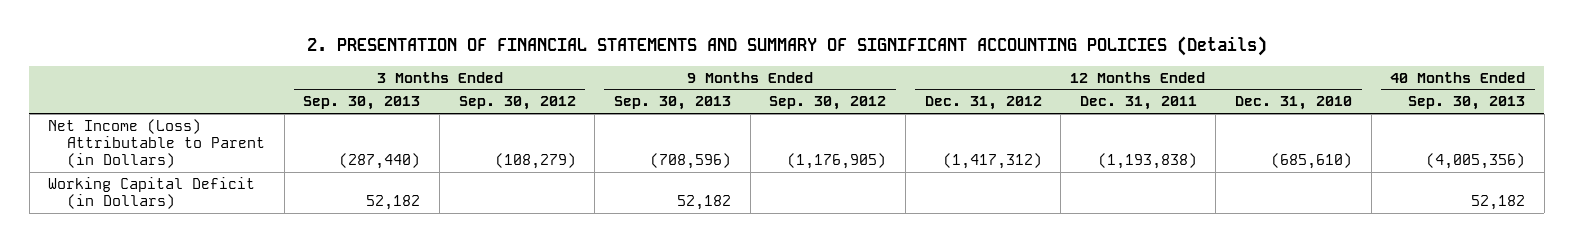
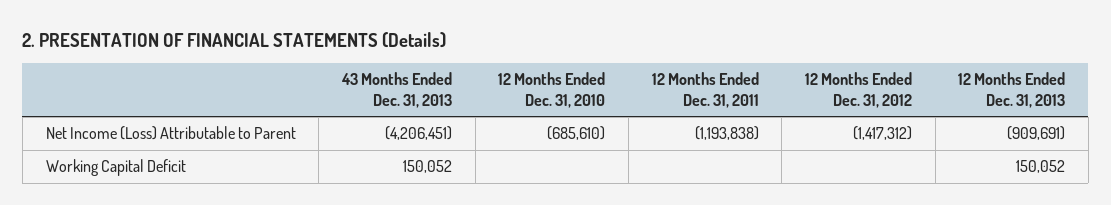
- 2. PRESENTATION OF FINANCIAL STATEMENTS AND SUMMARY OF SIGNIFICANT ACCOUNTING POLICIES (Details)
+ 2. PRESENTATION OF FINANCIAL STATEMENTS (Details)
- | 3 Months Ended Sep. 30, 2013 | 3 Months Ended Sep. 30, 2012 | 9 Months Ended Sep. 30, 2013 | 9 Months Ended Sep. 30, 2012 | 12 Months Ended Dec. 31, 2012 | 12 Months Ended Dec. 31, 2011 | 12 Months Ended Dec. 31, 2010 | 40 Months Ended Sep. 30, 2013
+ | 43 Months Ended Dec. 31, 2013 | 12 Months Ended Dec. 31, 2010 | 12 Months Ended Dec. 31, 2011 | 12 Months Ended Dec. 31, 2012 | 12 Months Ended Dec. 31, 2013
- Net Income (Loss) Attributable to Parent (in Dollars) | (287,440) | (108,279) | (708,596) | (1,176,905) | (1,417,312) | (1,193,838) | (685,610) | (4,005,356)
- Working Capital Deficit (in Dollars) | 52,182 | | 52,182 | | | | | 52,182
+ Net Income (Loss) Attributable to Parent | (4,206,451) | (685,610) | (1,193,838) | (1,417,312) | (909,691)
+ Working Capital Deficit | 150,052 | | | | 150,052

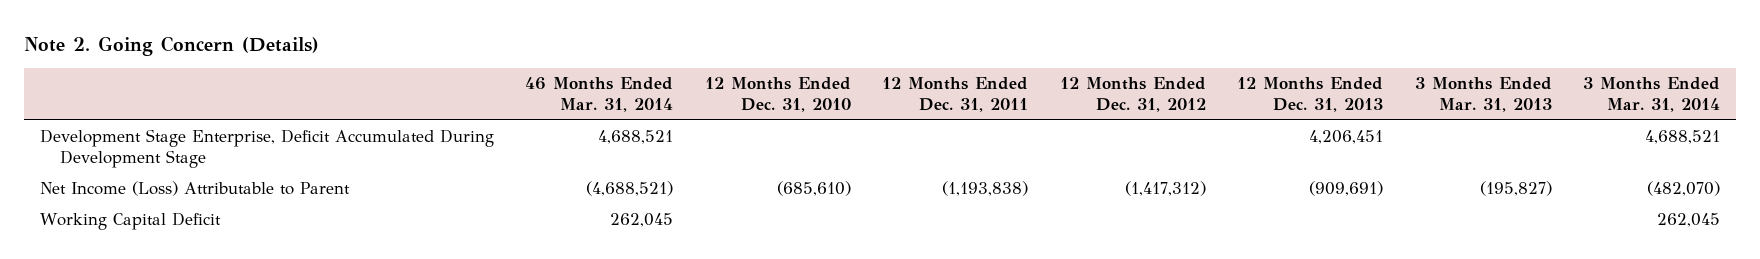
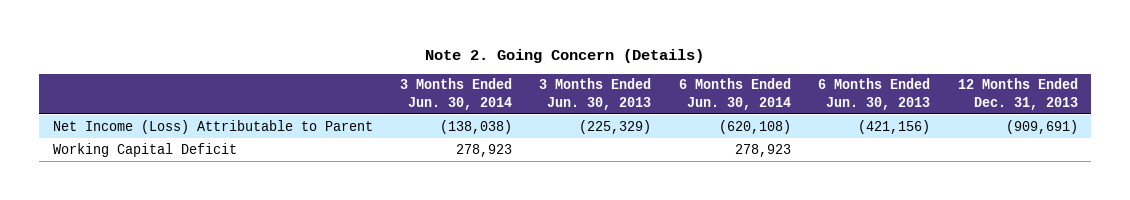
- | 46 Months Ended Mar. 31, 2014 | 12 Months Ended Dec. 31, 2010 | 12 Months Ended Dec. 31, 2011 | 12 Months Ended Dec. 31, 2012 | 12 Months Ended Dec. 31, 2013 | 3 Months Ended Mar. 31, 2013 | 3 Months Ended Mar. 31, 2014
+ | 3 Months Ended Jun. 30, 2014 | 3 Months Ended Jun. 30, 2013 | 6 Months Ended Jun. 30, 2014 | 6 Months Ended Jun. 30, 2013 | 12 Months Ended Dec. 31, 2013
- Development Stage Enterprise, Deficit Accumulated During Development Stage | 4,688,521 | | | | 4,206,451 | | 4,688,521

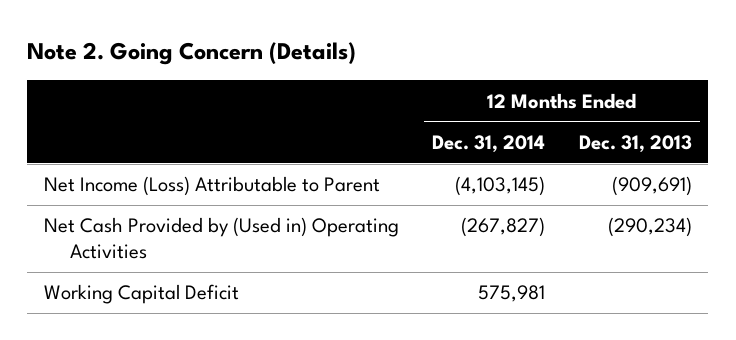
- | 3 Months Ended Jun. 30, 2014 | 3 Months Ended Jun. 30, 2013 | 6 Months Ended Jun. 30, 2014 | 6 Months Ended Jun. 30, 2013 | 12 Months Ended Dec. 31, 2013
+ | 12 Months Ended Dec. 31, 2014 | 12 Months Ended Dec. 31, 2013
+ Net Cash Provided by (Used in) Operating Activities | (267,827) | (290,234)

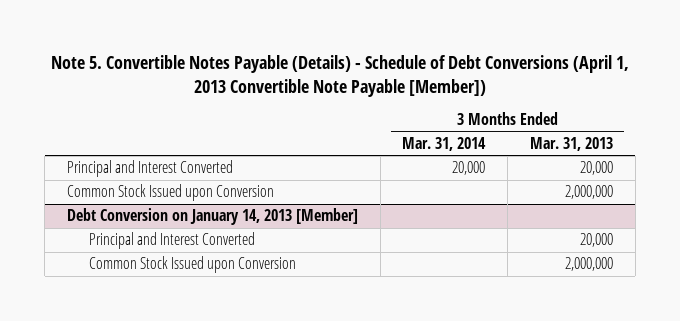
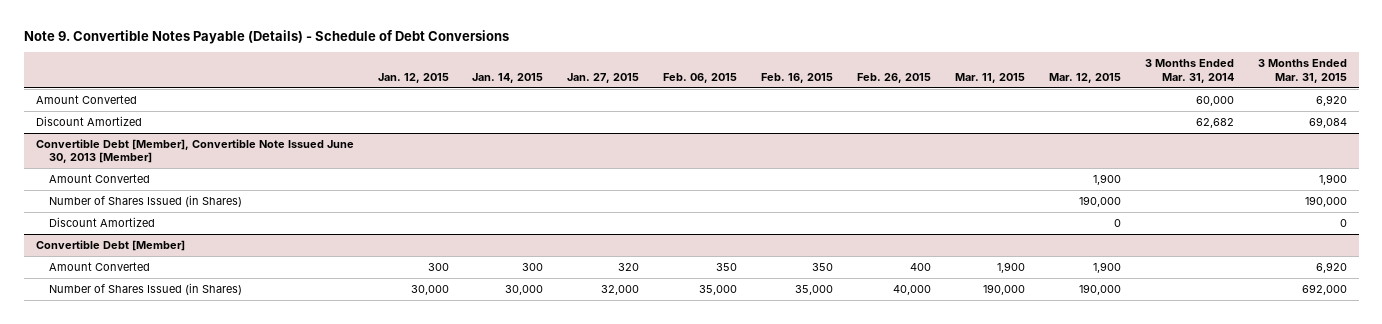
- Note 5. Convertible Notes Payable (Details) - Schedule of Debt Conversions (April 1, 2013 Convertible Note Payable [Member])
+ Note 9. Convertible Notes Payable (Details) - Schedule of Debt Conversions
- | 3 Months Ended Mar. 31, 2014 | 3 Months Ended Mar. 31, 2013
+ | Jan. 12, 2015 | Jan. 14, 2015 | Jan. 27, 2015 | Feb. 06, 2015 | Feb. 16, 2015 | Feb. 26, 2015 | Mar. 11, 2015 | Mar. 12, 2015 | 3 Months Ended Mar. 31, 2014 | 3 Months Ended Mar. 31, 2015
- Principal and Interest Converted | 20,000 | 20,000
- Common Stock Issued upon Conversion | | 2,000,000
- Debt Conversion on January 14, 2013 [Member]
- Principal and Interest Converted | | 20,000
- Common Stock Issued upon Conversion | | 2,000,000
+ Amount Converted | | | | | | | | | 60,000 | 6,920
+ Discount Amortized | | | | | | | | | 62,682 | 69,084
+ Convertible Debt [Member], Convertible Note Issued June 30, 2013 [Member]
+ Amount Converted | | | | | | | | 1,900 | | 1,900
+ Number of Shares Issued (in Shares) | | | | | | | | 190,000 | | 190,000
+ Discount Amortized | | | | | | | | 0 | | 0
+ Convertible Debt [Member]
+ Amount Converted | 300 | 300 | 320 | 350 | 350 | 400 | 1,900 | 1,900 | | 6,920
+ Number of Shares Issued (in Shares) | 30,000 | 30,000 | 32,000 | 35,000 | 35,000 | 40,000 | 190,000 | 190,000 | | 692,000

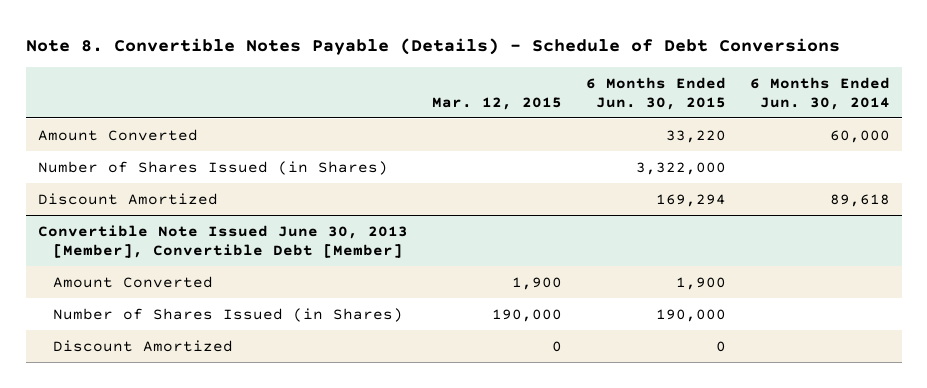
- Note 9. Convertible Notes Payable (Details) - Schedule of Debt Conversions
+ Note 8. Convertible Notes Payable (Details) - Schedule of Debt Conversions
- | Jan. 12, 2015 | Jan. 14, 2015 | Jan. 27, 2015 | Feb. 06, 2015 | Feb. 16, 2015 | Feb. 26, 2015 | Mar. 11, 2015 | Mar. 12, 2015 | 3 Months Ended Mar. 31, 2014 | 3 Months Ended Mar. 31, 2015
+ | Mar. 12, 2015 | 6 Months Ended Jun. 30, 2015 | 6 Months Ended Jun. 30, 2014
+ Number of Shares Issued (in Shares) | | 3,322,000 |
- Convertible Debt [Member], Convertible Note Issued June 30, 2013 [Member]
+ Convertible Note Issued June 30, 2013 [Member], Convertible Debt [Member]
- Convertible Debt [Member]
- Amount Converted | 300 | 300 | 320 | 350 | 350 | 400 | 1,900 | 1,900 | | 6,920
- Number of Shares Issued (in Shares) | 30,000 | 30,000 | 32,000 | 35,000 | 35,000 | 40,000 | 190,000 | 190,000 | | 692,000

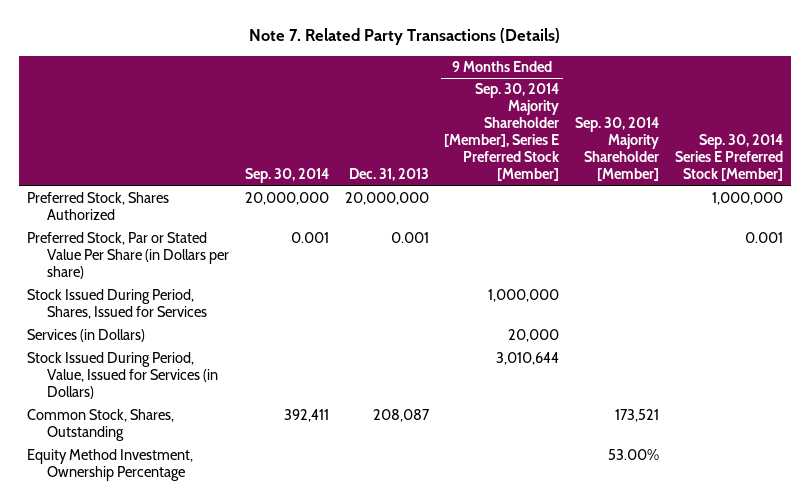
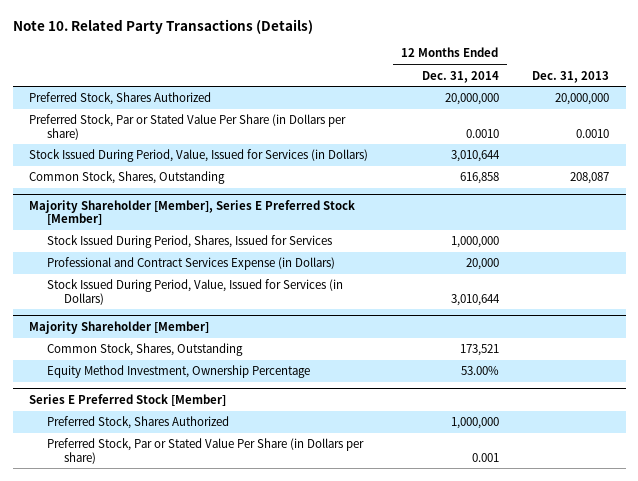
- Note 7. Related Party Transactions (Details)
+ Note 10. Related Party Transactions (Details)
- | Sep. 30, 2014 | Dec. 31, 2013 | 9 Months Ended Sep. 30, 2014 Majority Shareholder [Member], Series E Preferred Stock [Member] | Sep. 30, 2014 Majority Shareholder [Member] | Sep. 30, 2014 Series E Preferred Stock [Member]
+ | 12 Months Ended Dec. 31, 2014 | Dec. 31, 2013
- Preferred Stock, Par or Stated Value Per Share (in Dollars per share) | 0.001 | 0.001 | | | 0.001
- Stock Issued During Period, Shares, Issued for Services | | | 1,000,000 | |
- Services (in Dollars) | | | 20,000 | |
+ Preferred Stock, Par or Stated Value Per Share (in Dollars per share) | 0.0010 | 0.0010
- Equity Method Investment, Ownership Percentage | | | | 53.00% |
+ Majority Shareholder [Member], Series E Preferred Stock [Member]
+ Stock Issued During Period, Shares, Issued for Services | 1,000,000 |
+ Professional and Contract Services Expense (in Dollars) | 20,000 |
+ Stock Issued During Period, Value, Issued for Services (in Dollars) | 3,010,644 |
+ Majority Shareholder [Member]
+ Common Stock, Shares, Outstanding | 173,521 |
+ Equity Method Investment, Ownership Percentage | 53.00% |
+ Series E Preferred Stock [Member]
+ Preferred Stock, Shares Authorized | 1,000,000 |
+ Preferred Stock, Par or Stated Value Per Share (in Dollars per share) | 0.001 |

